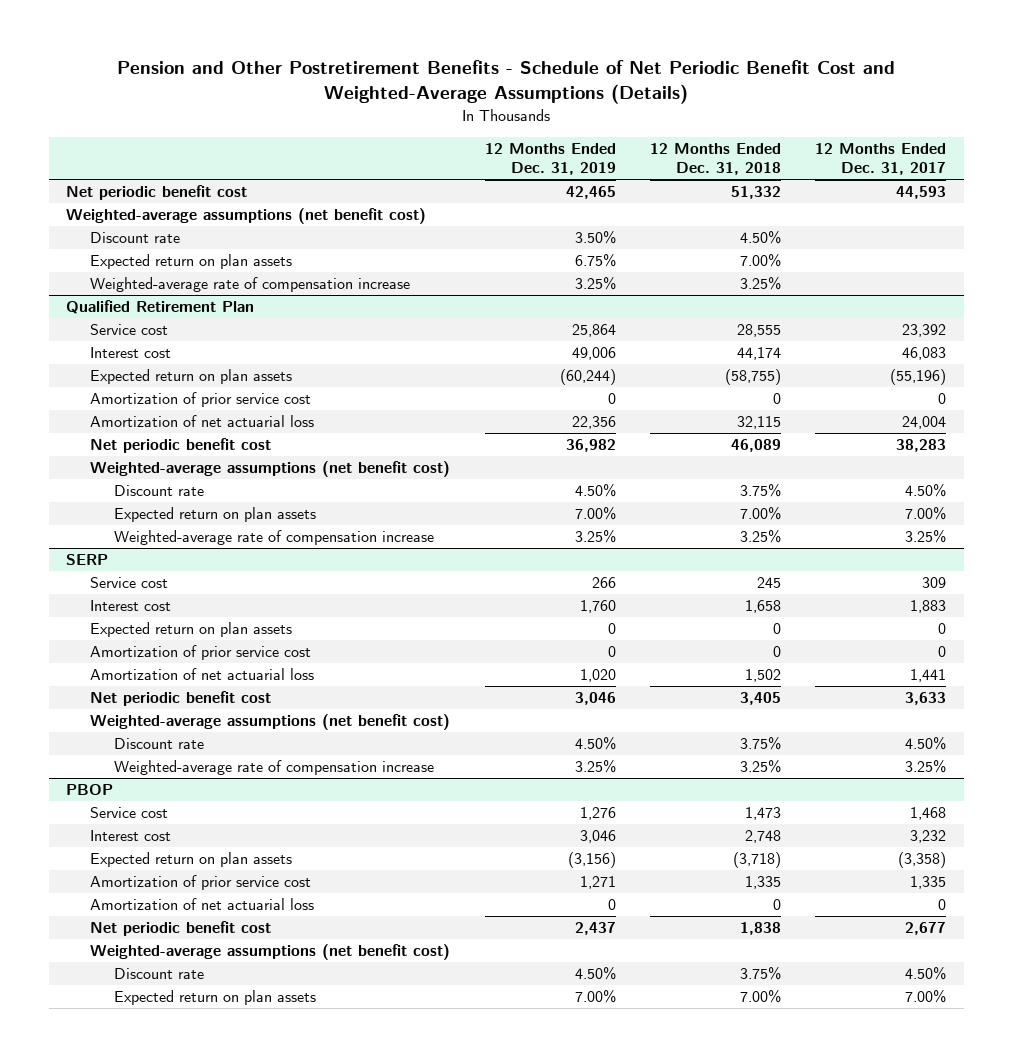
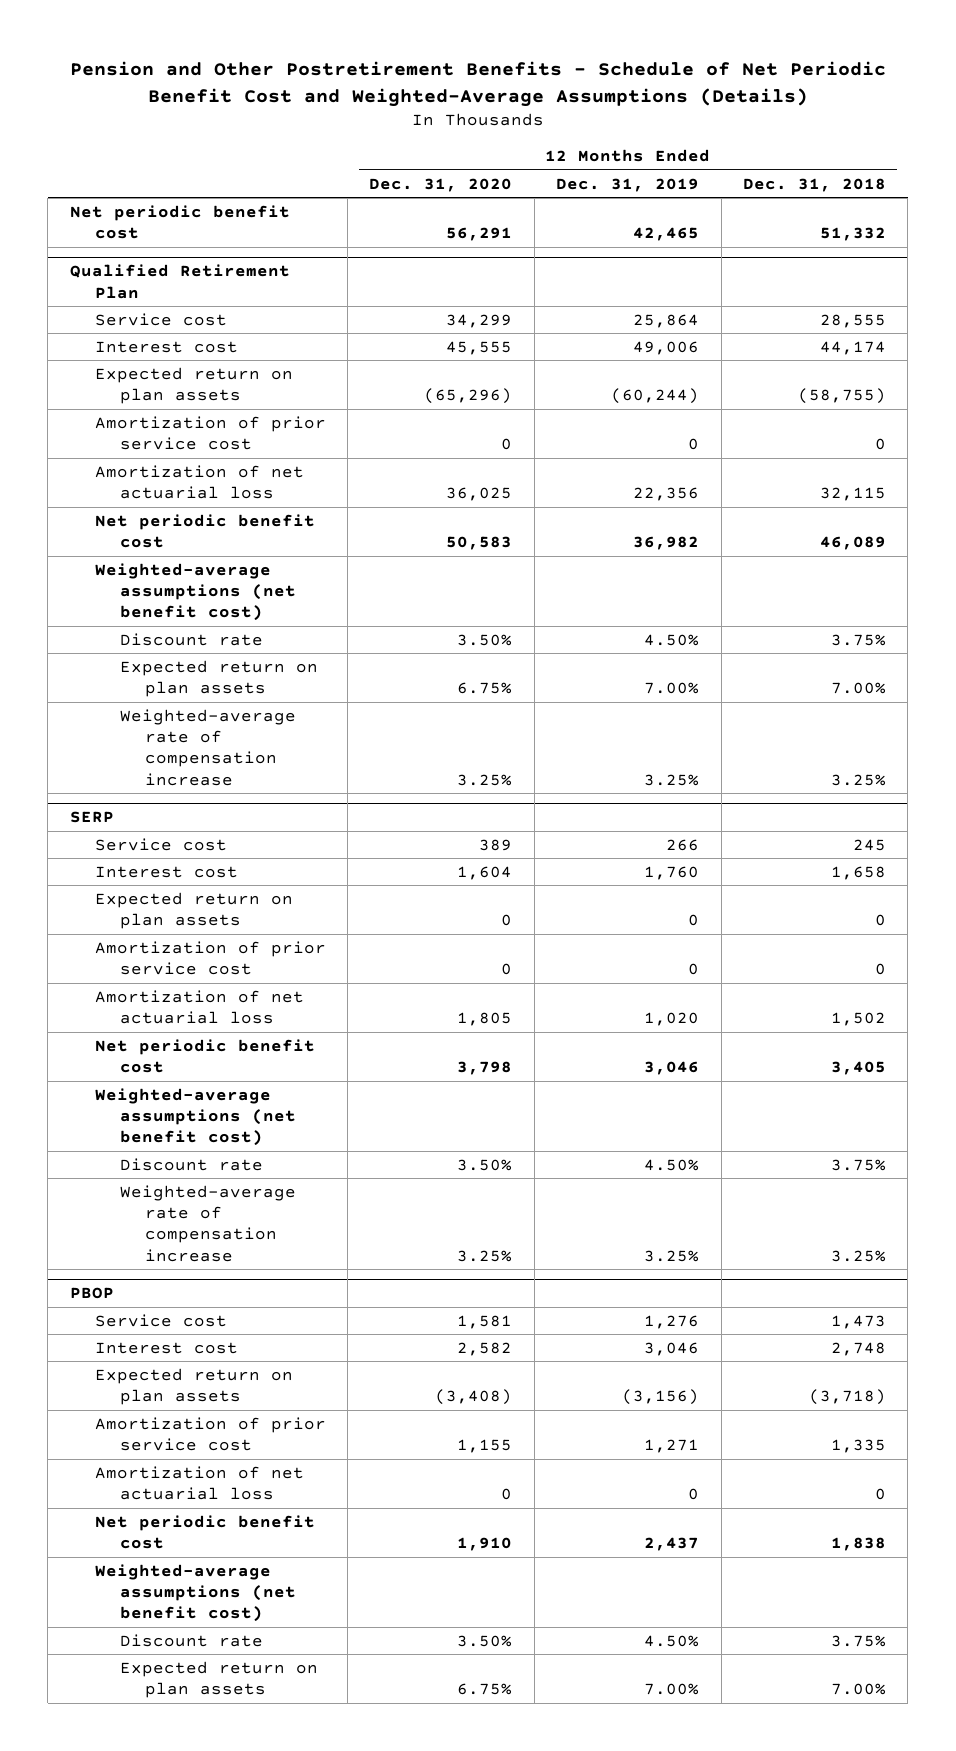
- | 12 Months Ended Dec. 31, 2019 | 12 Months Ended Dec. 31, 2018 | 12 Months Ended Dec. 31, 2017
+ | 12 Months Ended Dec. 31, 2020 | 12 Months Ended Dec. 31, 2019 | 12 Months Ended Dec. 31, 2018
- Weighted-average assumptions (net benefit cost)
- Discount rate | 3.50% | 4.50% |
- Expected return on plan assets | 6.75% | 7.00% |
- Weighted-average rate of compensation increase | 3.25% | 3.25% |

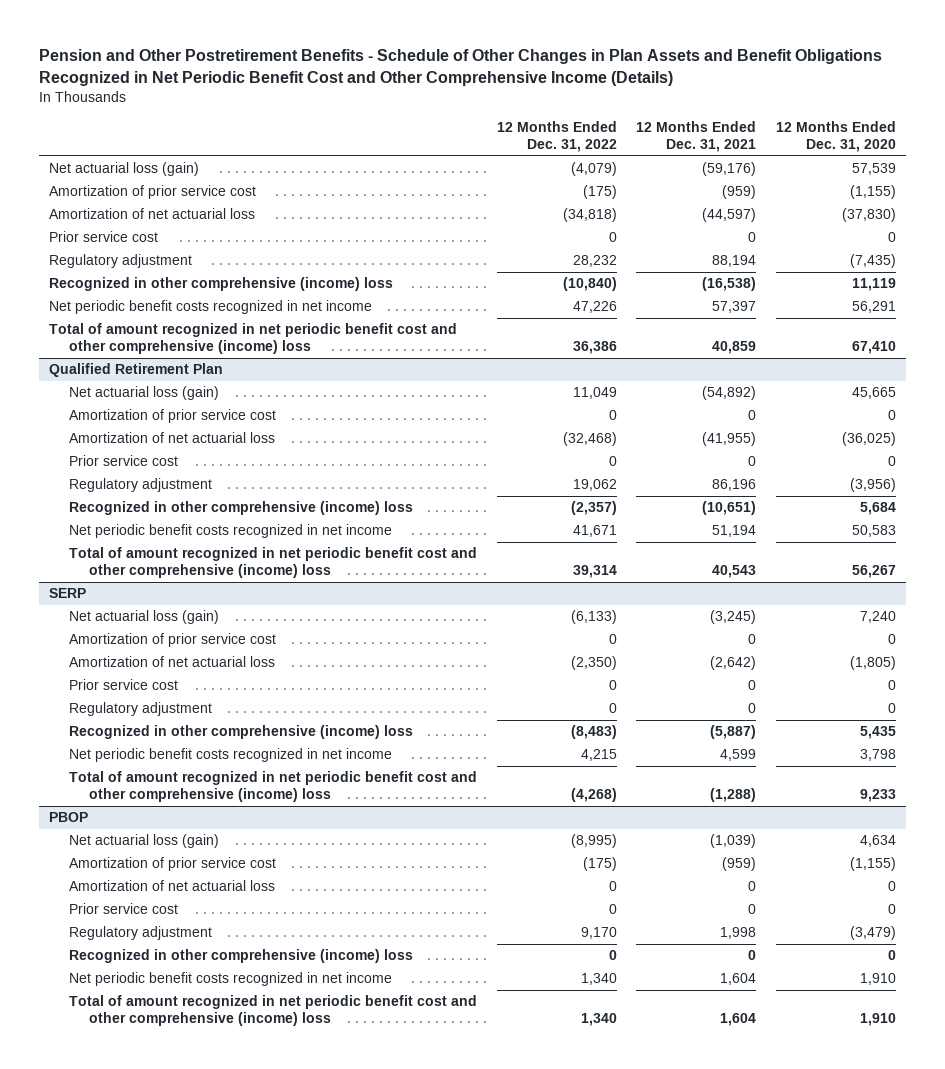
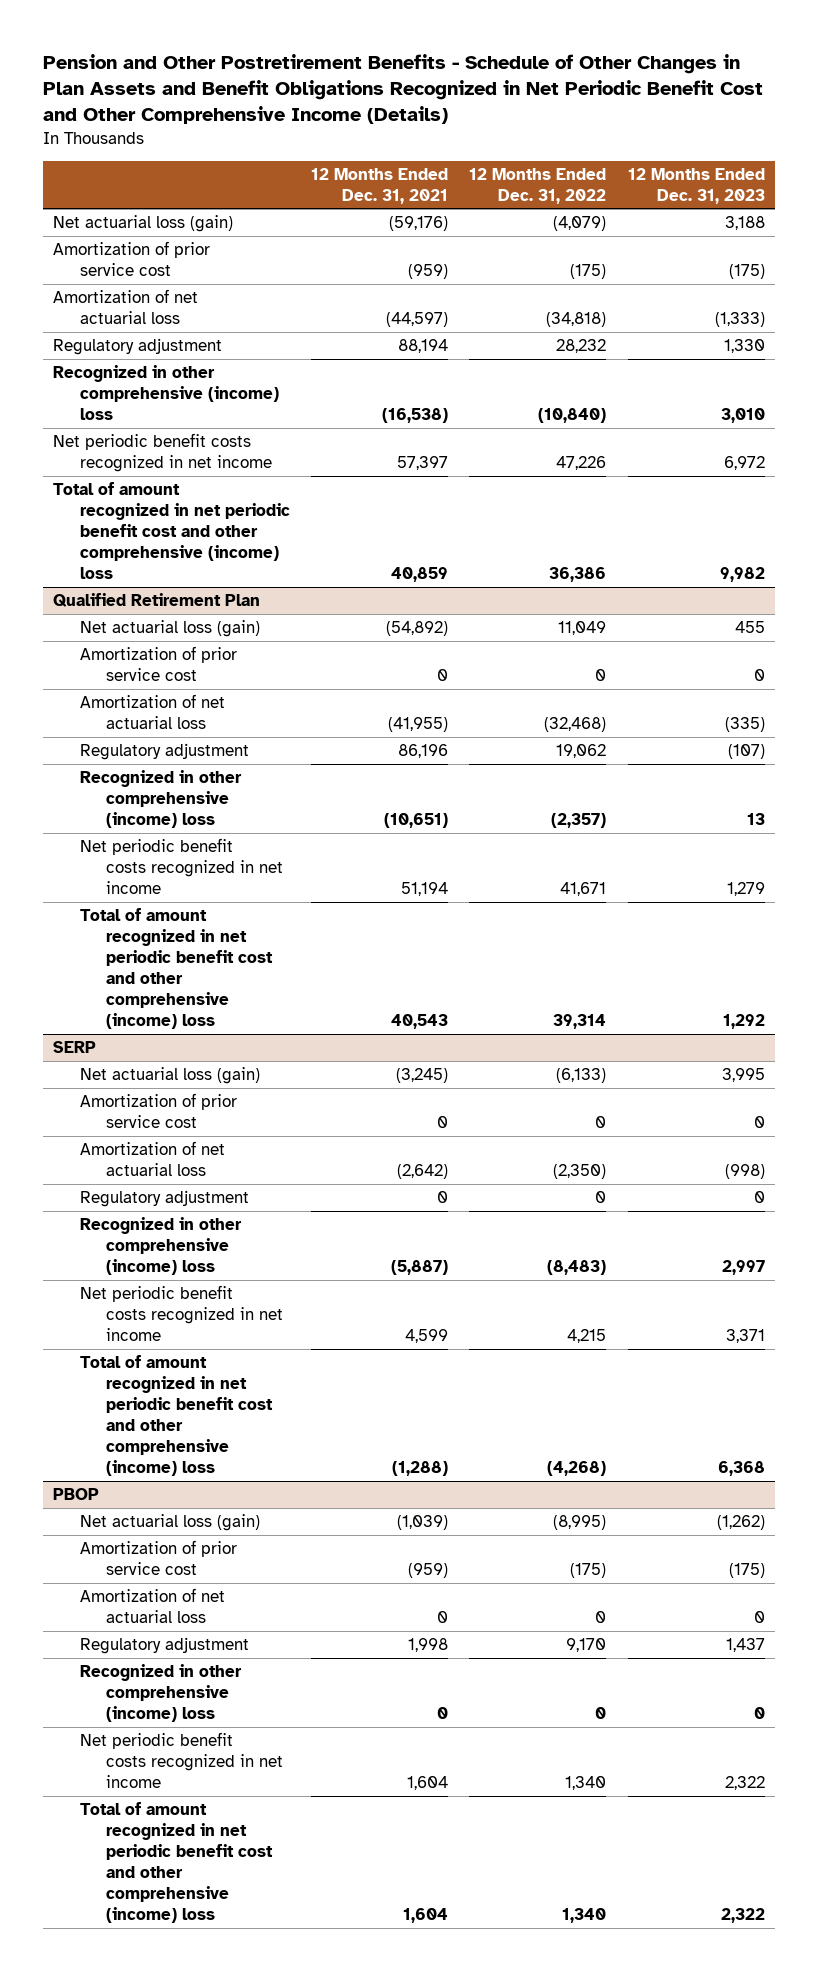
- | 12 Months Ended Dec. 31, 2022 | 12 Months Ended Dec. 31, 2021 | 12 Months Ended Dec. 31, 2020
+ | 12 Months Ended Dec. 31, 2021 | 12 Months Ended Dec. 31, 2022 | 12 Months Ended Dec. 31, 2023
- Prior service cost | 0 | 0 | 0
@ Qualified Retirement Plan
- Prior service cost | 0 | 0 | 0
@ SERP
- Prior service cost | 0 | 0 | 0
@ PBOP
- Prior service cost | 0 | 0 | 0

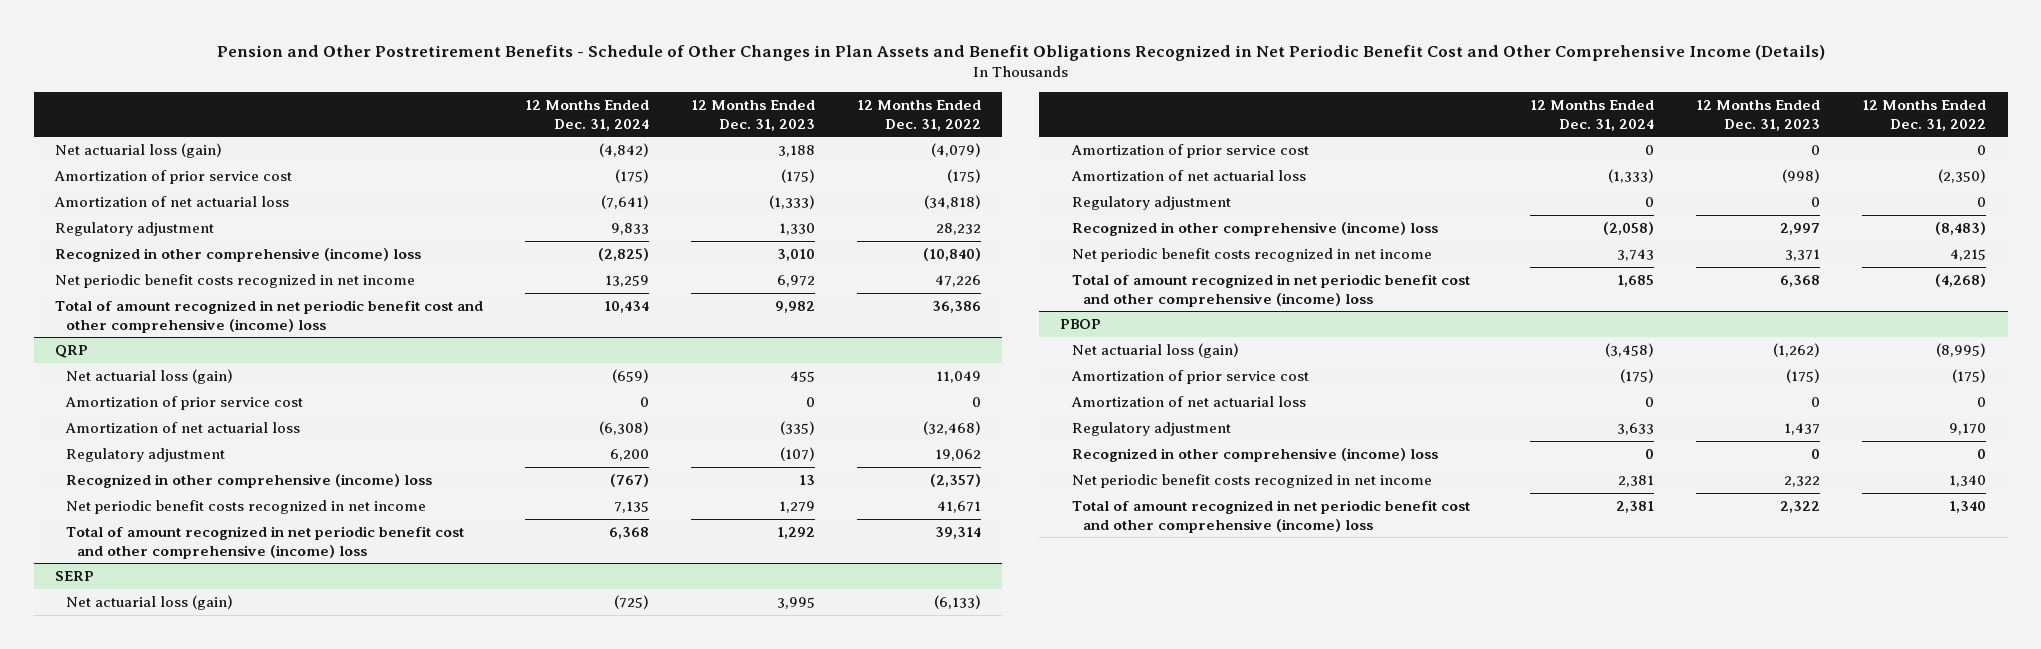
- | 12 Months Ended Dec. 31, 2021 | 12 Months Ended Dec. 31, 2022 | 12 Months Ended Dec. 31, 2023
+ | 12 Months Ended Dec. 31, 2024 | 12 Months Ended Dec. 31, 2023 | 12 Months Ended Dec. 31, 2022
- Qualified Retirement Plan
+ QRP

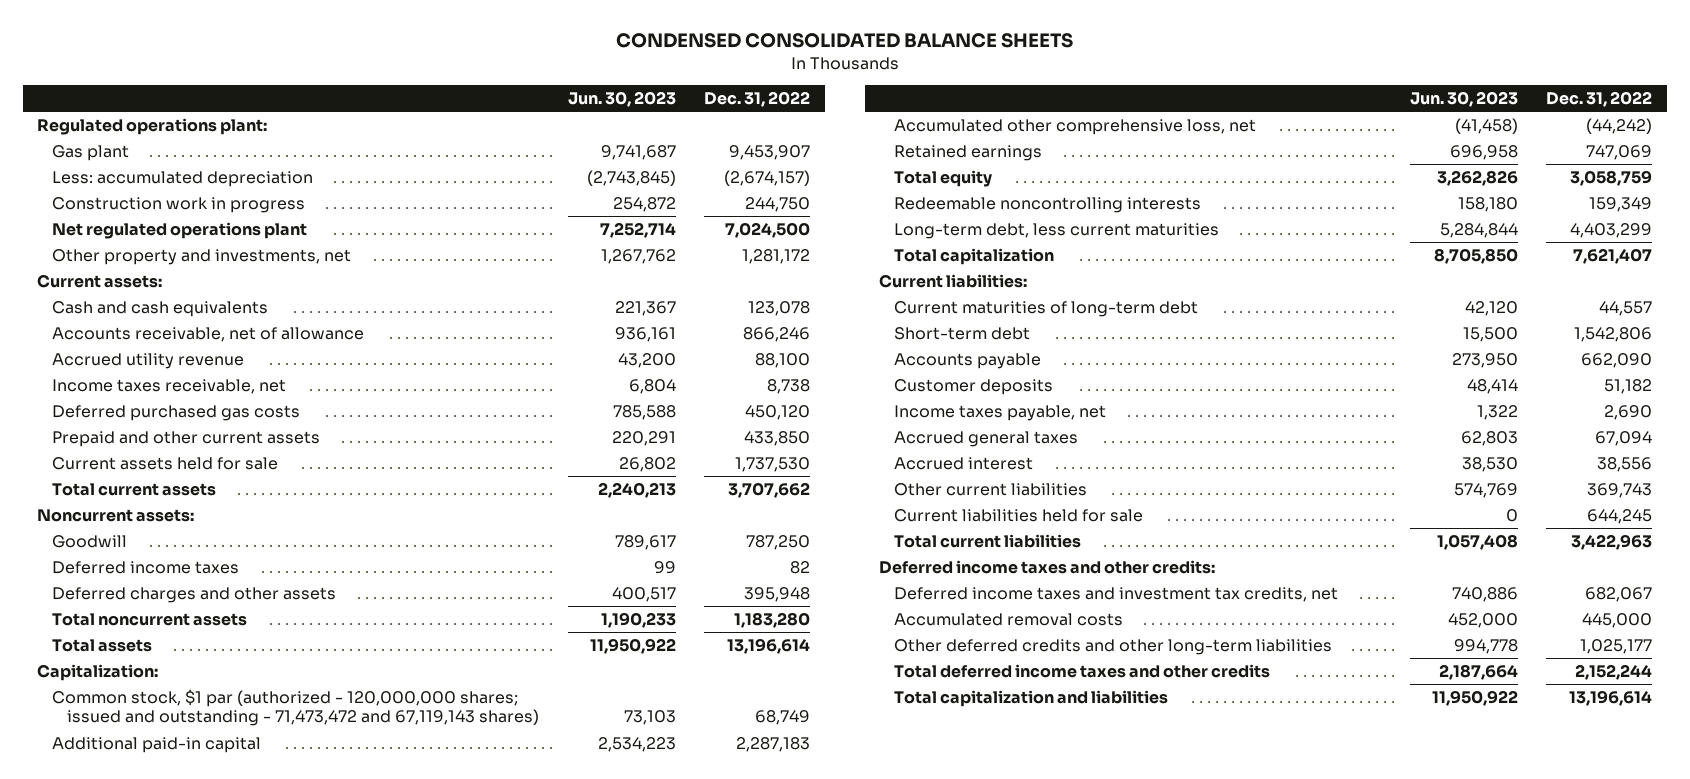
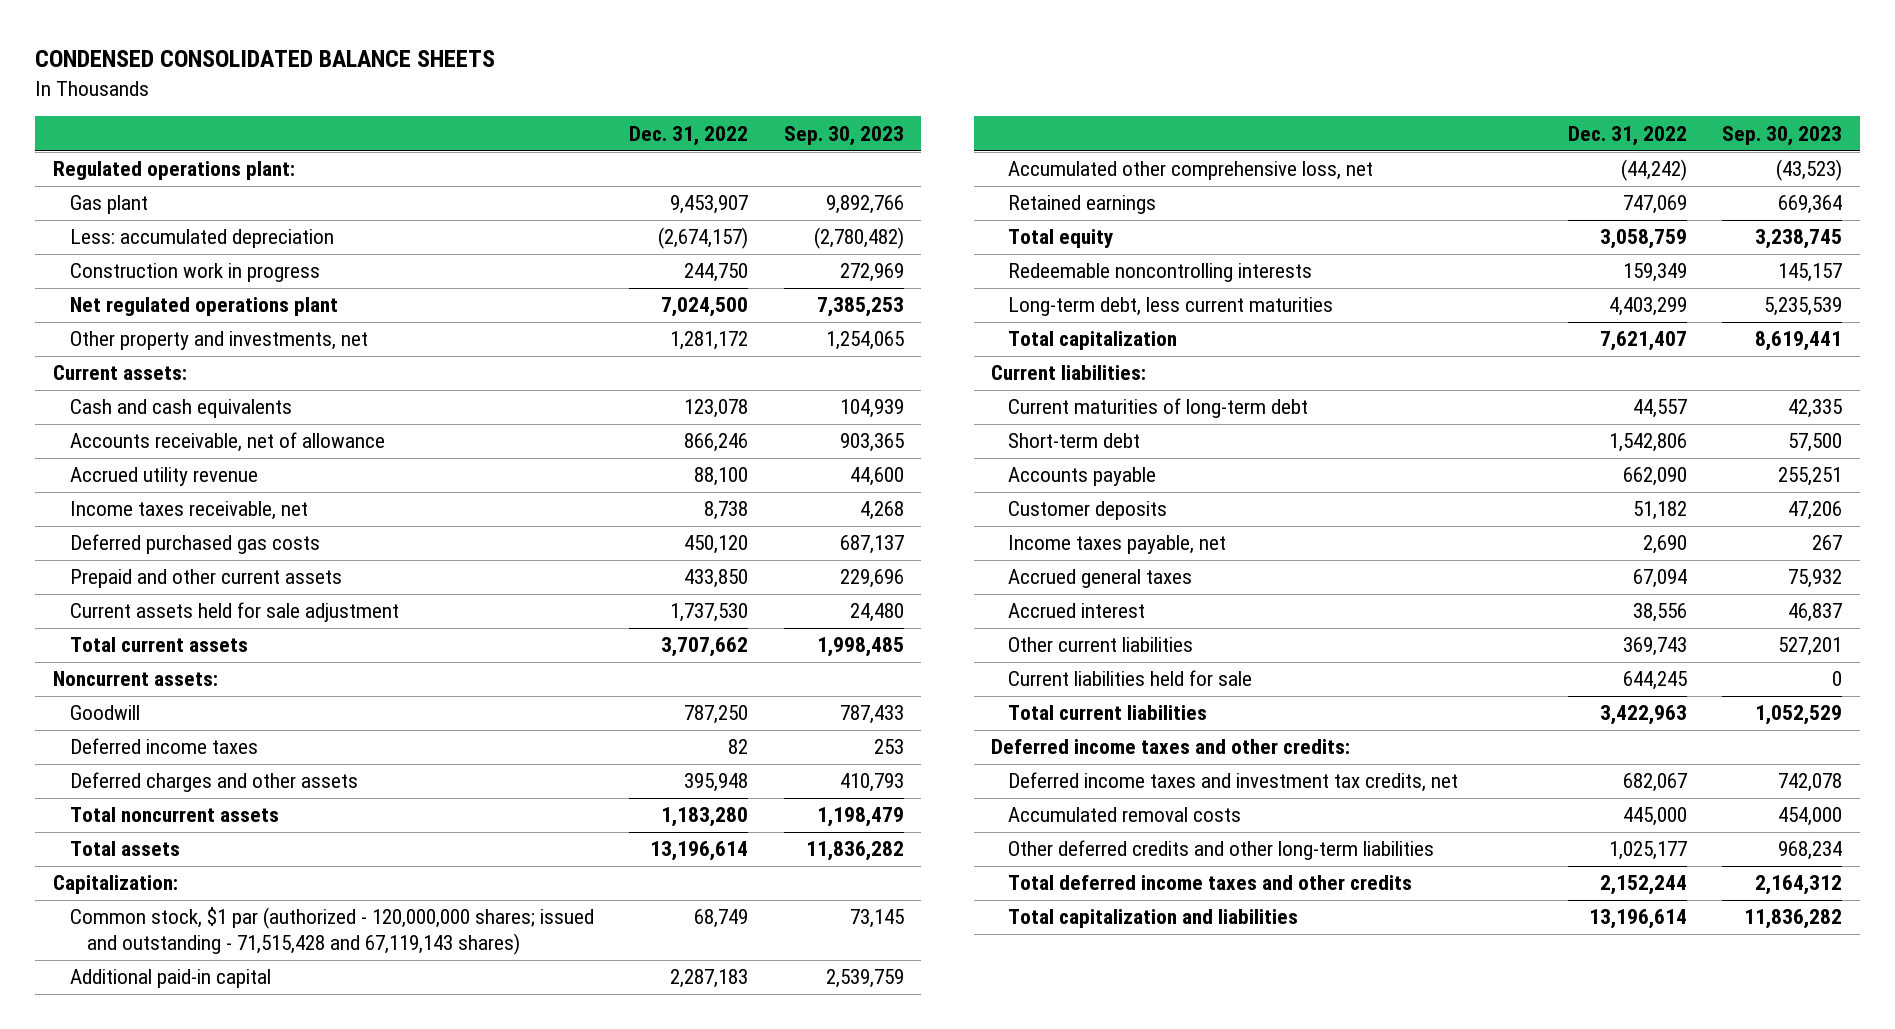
- | Jun. 30, 2023 | Dec. 31, 2022
+ | Dec. 31, 2022 | Sep. 30, 2023
- Current assets held for sale | 26,802 | 1,737,530
+ Current assets held for sale adjustment | 1,737,530 | 24,480
- Common stock, $1 par (authorized - 120,000,000 shares; issued and outstanding - 71,473,472 and 67,119,143 shares) | 73,103 | 68,749
+ Common stock, $1 par (authorized - 120,000,000 shares; issued and outstanding - 71,515,428 and 67,119,143 shares) | 68,749 | 73,145

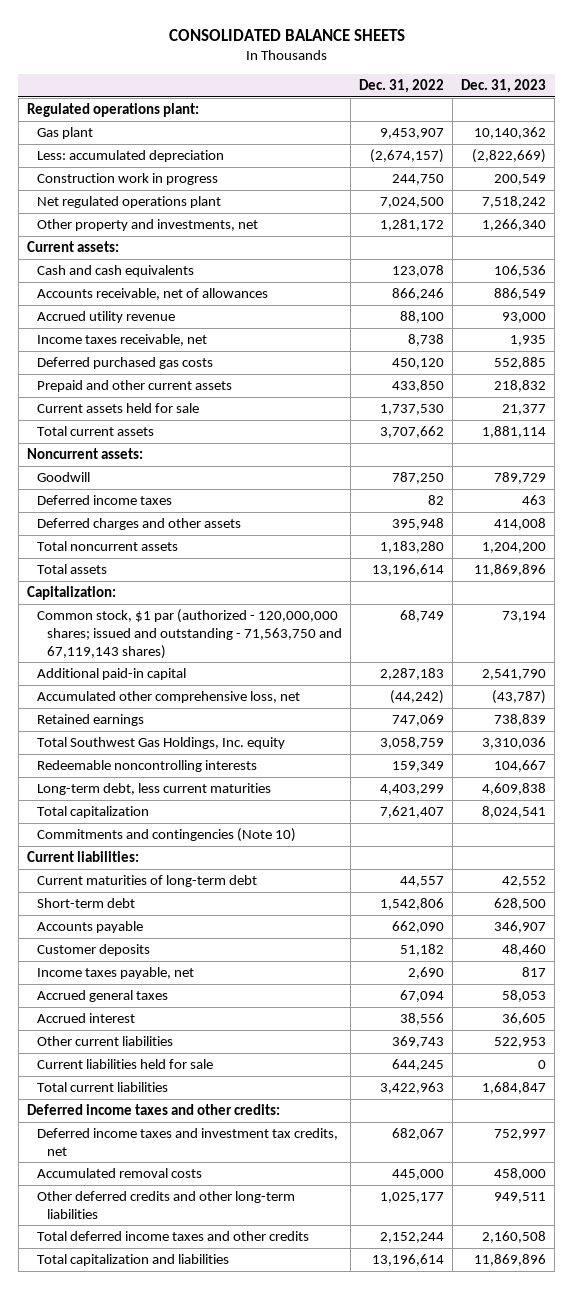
- CONDENSED CONSOLIDATED BALANCE SHEETS
+ CONSOLIDATED BALANCE SHEETS
- | Dec. 31, 2022 | Sep. 30, 2023
+ | Dec. 31, 2022 | Dec. 31, 2023
- Accounts receivable, net of allowance | 866,246 | 903,365
+ Accounts receivable, net of allowances | 866,246 | 886,549
- Current assets held for sale adjustment | 1,737,530 | 24,480
+ Current assets held for sale | 1,737,530 | 21,377
- Common stock, $1 par (authorized - 120,000,000 shares; issued and outstanding - 71,515,428 and 67,119,143 shares) | 68,749 | 73,145
+ Common stock, $1 par (authorized - 120,000,000 shares; issued and outstanding - 71,563,750 and 67,119,143 shares) | 68,749 | 73,194
- Total equity | 3,058,759 | 3,238,745
+ Total Southwest Gas Holdings, Inc. equity | 3,058,759 | 3,310,036
+ Commitments and contingencies (Note 10)

